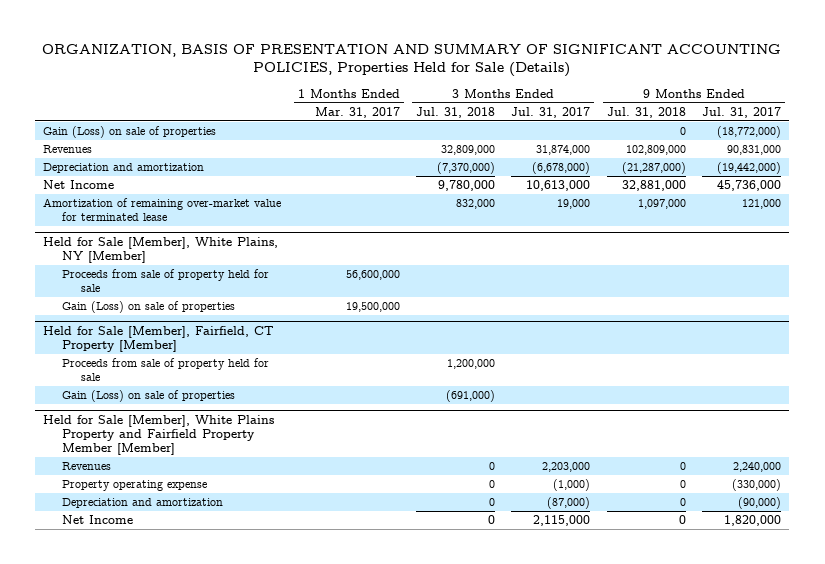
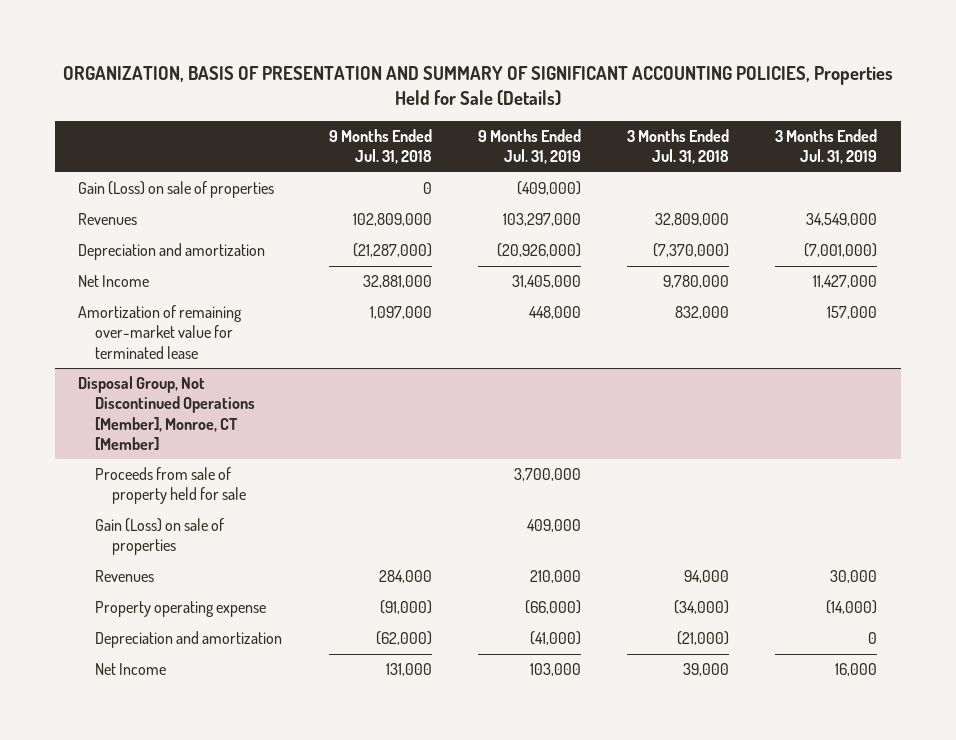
- | 1 Months Ended Mar. 31, 2017 | 3 Months Ended Jul. 31, 2018 | 3 Months Ended Jul. 31, 2017 | 9 Months Ended Jul. 31, 2018 | 9 Months Ended Jul. 31, 2017
+ | 9 Months Ended Jul. 31, 2018 | 9 Months Ended Jul. 31, 2019 | 3 Months Ended Jul. 31, 2018 | 3 Months Ended Jul. 31, 2019
- Held for Sale [Member], White Plains, NY [Member]
+ Disposal Group, Not Discontinued Operations [Member], Monroe, CT [Member]
- Held for Sale [Member], Fairfield, CT Property [Member]
- Proceeds from sale of property held for sale | | 1,200,000 | | |
- Gain (Loss) on sale of properties | | (691,000) | | |
- Held for Sale [Member], White Plains Property and Fairfield Property Member [Member]
- Revenues | | 0 | 2,203,000 | 0 | 2,240,000
- Property operating expense | | 0 | (1,000) | 0 | (330,000)
- Depreciation and amortization | | 0 | (87,000) | 0 | (90,000)
- Net Income | | 0 | 2,115,000 | 0 | 1,820,000
+ Revenues | 284,000 | 210,000 | 94,000 | 30,000
+ Property operating expense | (91,000) | (66,000) | (34,000) | (14,000)
+ Depreciation and amortization | (62,000) | (41,000) | (21,000) | 0
+ Net Income | 131,000 | 103,000 | 39,000 | 16,000

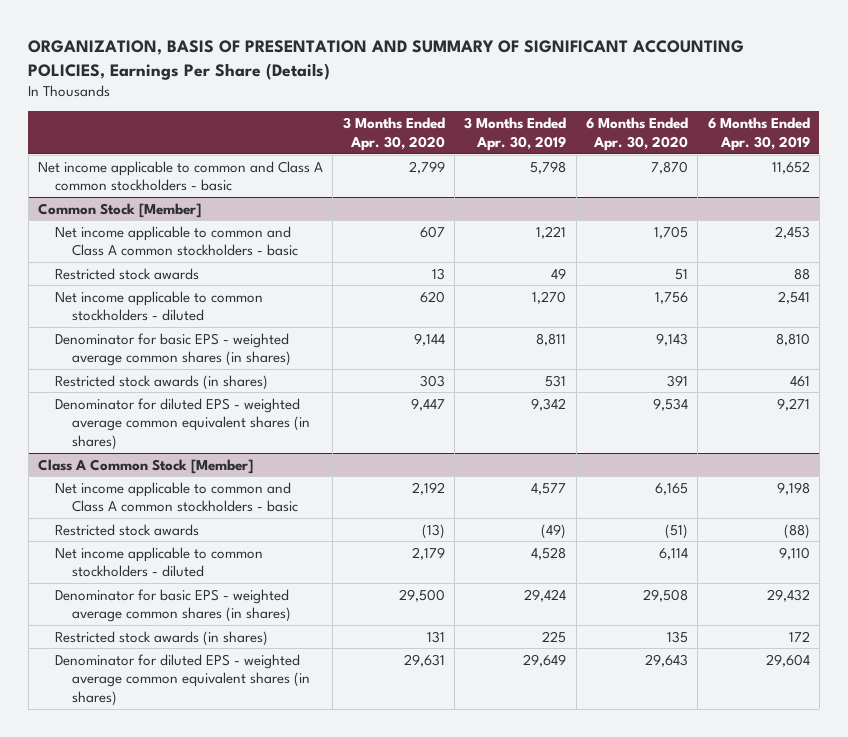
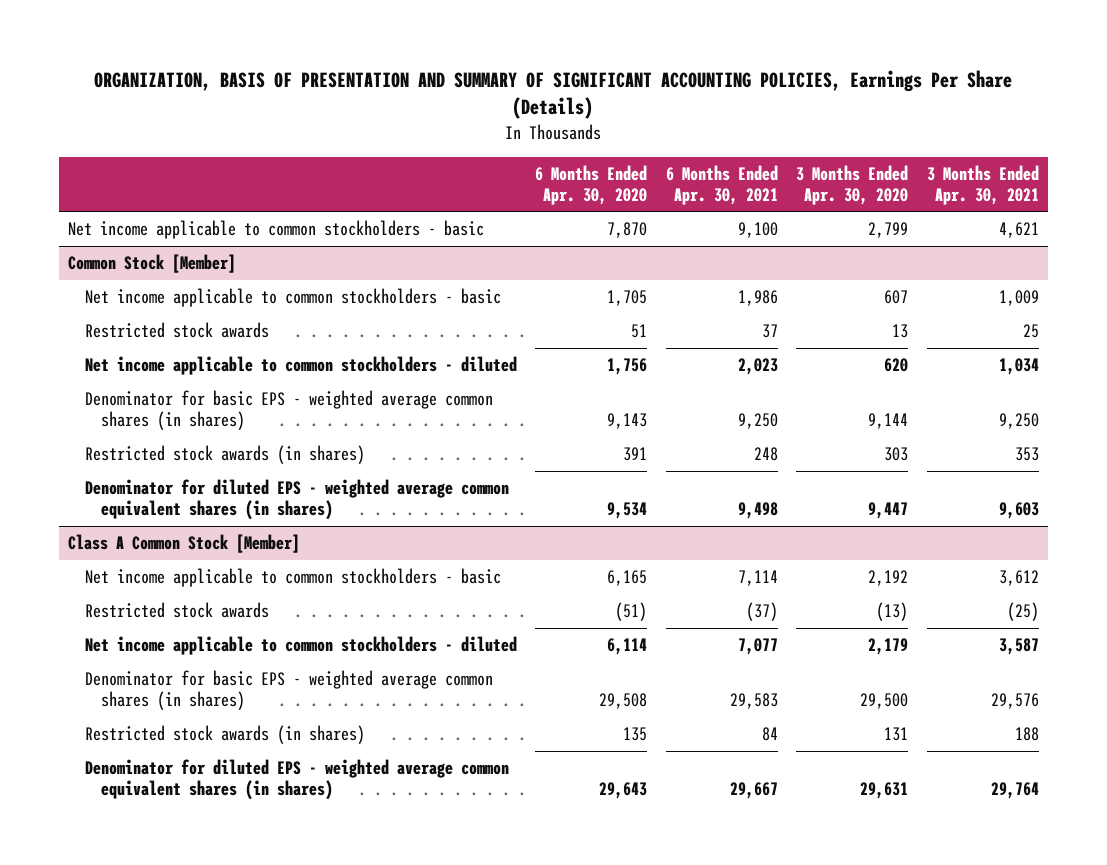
- | 3 Months Ended Apr. 30, 2020 | 3 Months Ended Apr. 30, 2019 | 6 Months Ended Apr. 30, 2020 | 6 Months Ended Apr. 30, 2019
+ | 6 Months Ended Apr. 30, 2020 | 6 Months Ended Apr. 30, 2021 | 3 Months Ended Apr. 30, 2020 | 3 Months Ended Apr. 30, 2021
- Net income applicable to common and Class A common stockholders - basic | 2,799 | 5,798 | 7,870 | 11,652
+ Net income applicable to common stockholders - basic | 7,870 | 9,100 | 2,799 | 4,621
@ Common Stock [Member]
- Net income applicable to common and Class A common stockholders - basic | 607 | 1,221 | 1,705 | 2,453
+ Net income applicable to common stockholders - basic | 1,705 | 1,986 | 607 | 1,009
@ Class A Common Stock [Member]
- Net income applicable to common and Class A common stockholders - basic | 2,192 | 4,577 | 6,165 | 9,198
+ Net income applicable to common stockholders - basic | 6,165 | 7,114 | 2,192 | 3,612

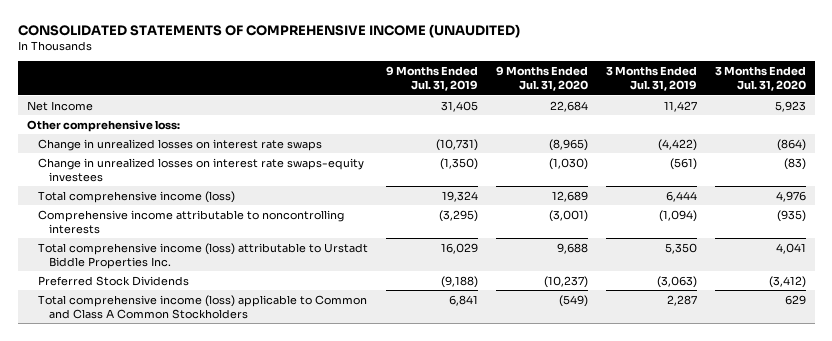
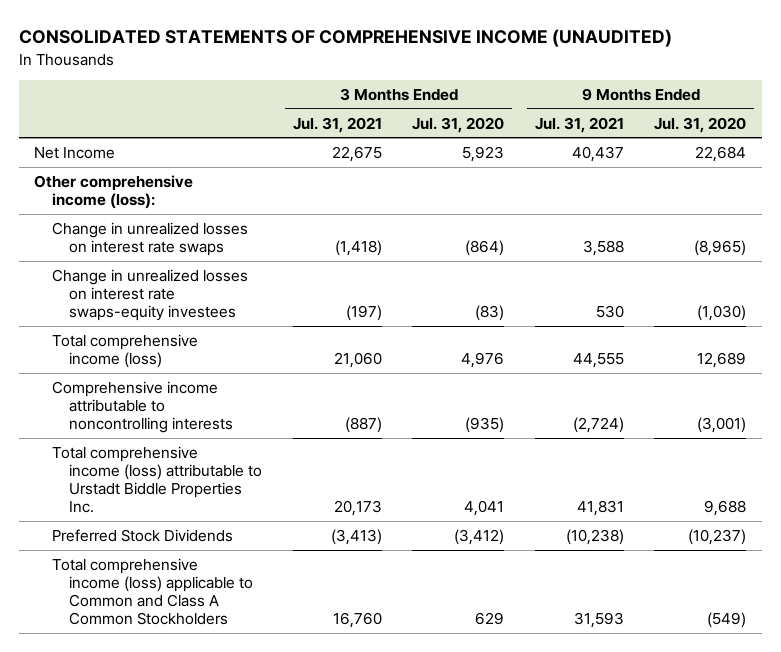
- | 9 Months Ended Jul. 31, 2019 | 9 Months Ended Jul. 31, 2020 | 3 Months Ended Jul. 31, 2019 | 3 Months Ended Jul. 31, 2020
+ | 3 Months Ended Jul. 31, 2021 | 3 Months Ended Jul. 31, 2020 | 9 Months Ended Jul. 31, 2021 | 9 Months Ended Jul. 31, 2020
- Other comprehensive loss:
+ Other comprehensive income (loss):

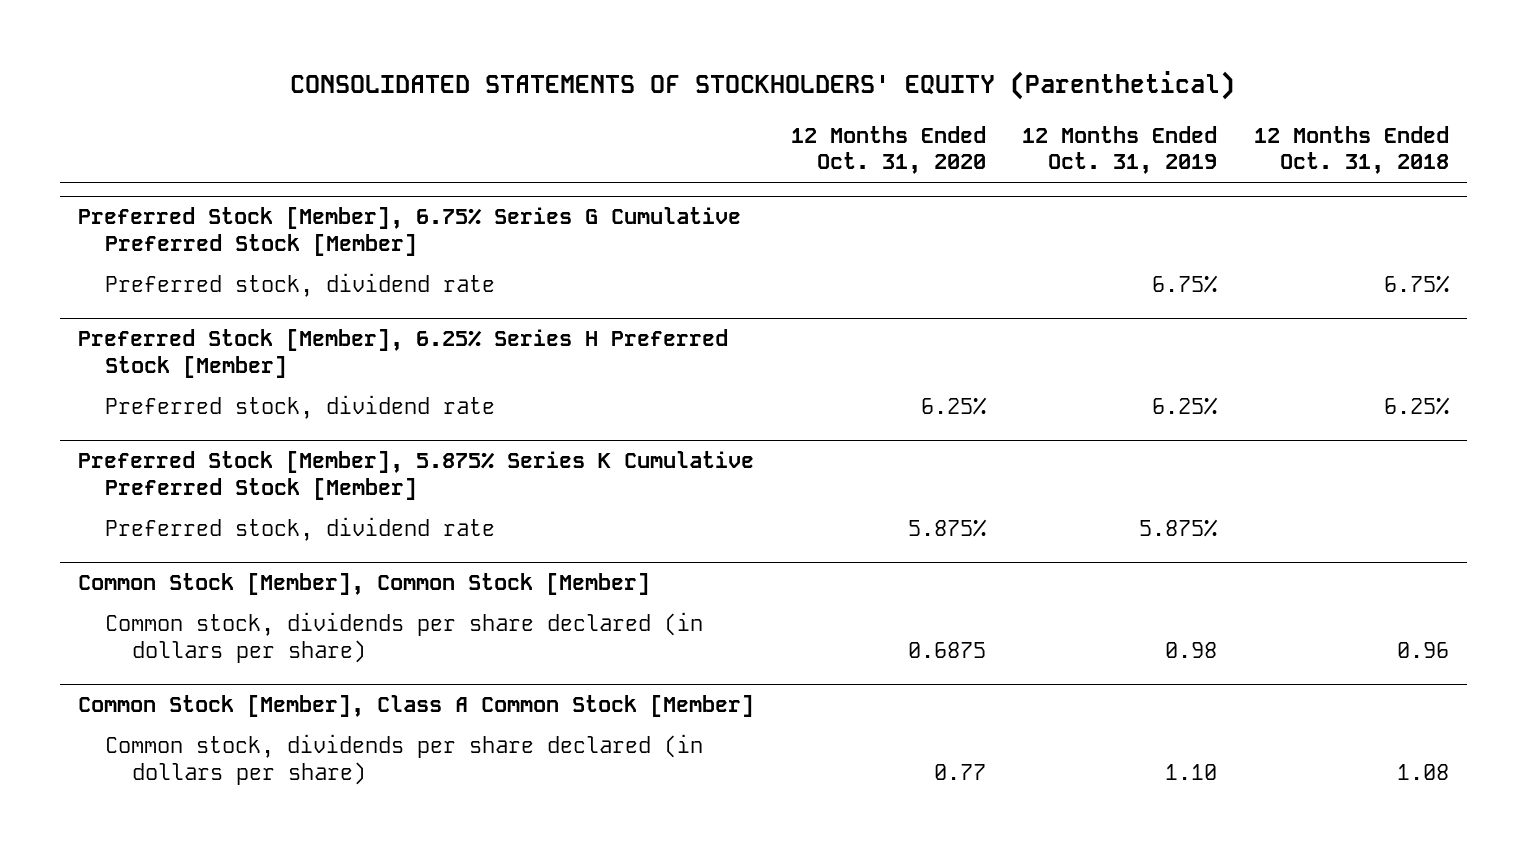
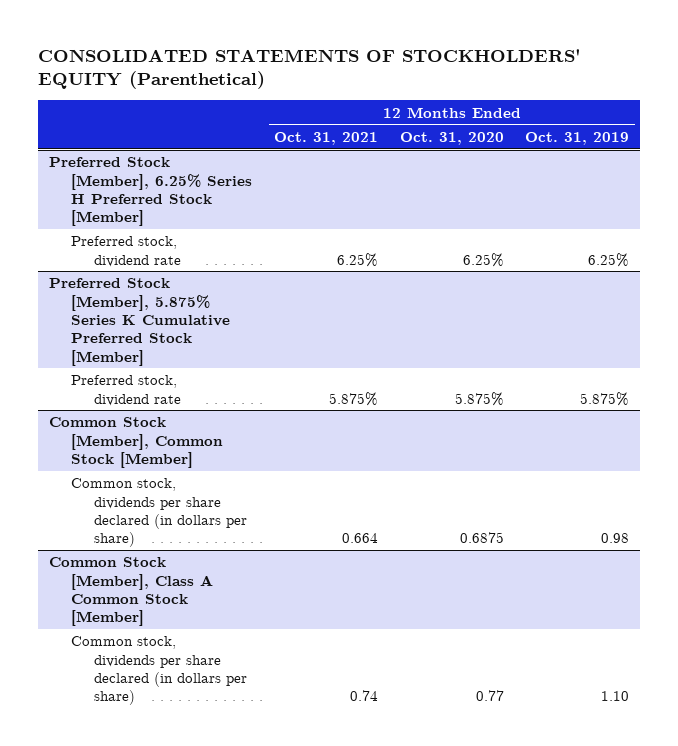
- | 12 Months Ended Oct. 31, 2020 | 12 Months Ended Oct. 31, 2019 | 12 Months Ended Oct. 31, 2018
+ | 12 Months Ended Oct. 31, 2021 | 12 Months Ended Oct. 31, 2020 | 12 Months Ended Oct. 31, 2019
- Preferred Stock [Member], 6.75% Series G Cumulative Preferred Stock [Member]
- Preferred stock, dividend rate | | 6.75% | 6.75%

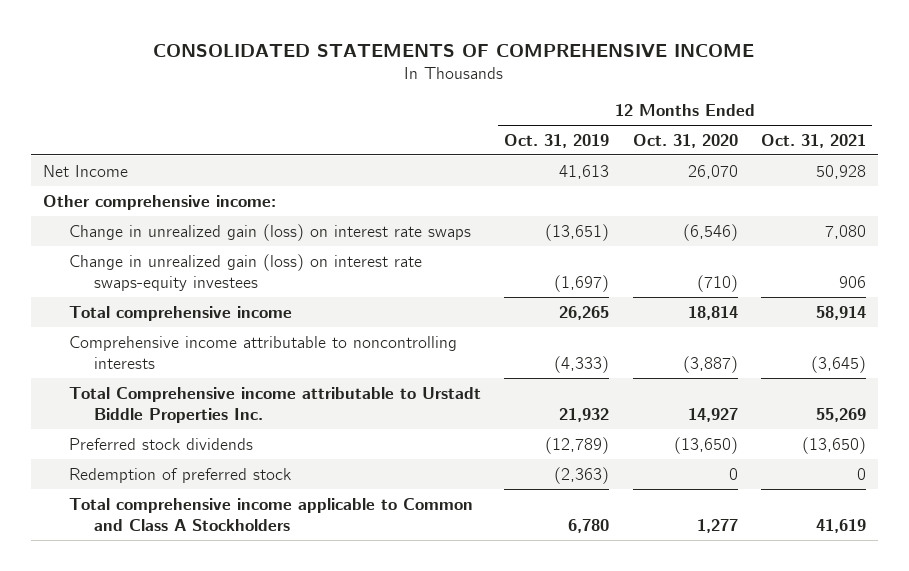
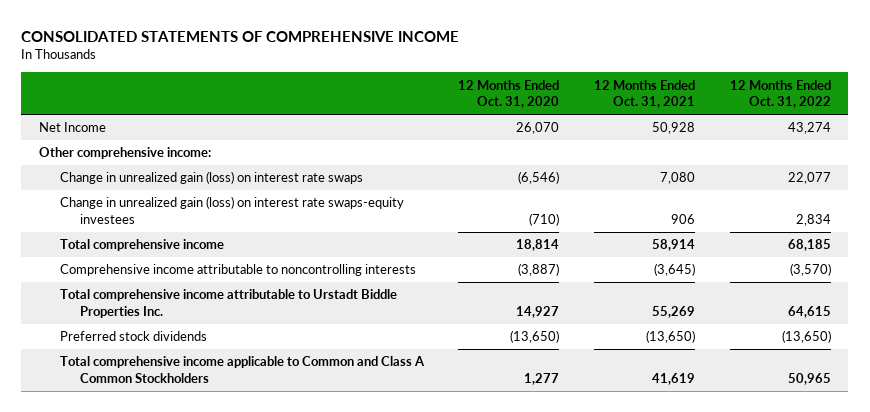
- | 12 Months Ended Oct. 31, 2019 | 12 Months Ended Oct. 31, 2020 | 12 Months Ended Oct. 31, 2021
+ | 12 Months Ended Oct. 31, 2020 | 12 Months Ended Oct. 31, 2021 | 12 Months Ended Oct. 31, 2022
- Total Comprehensive income attributable to Urstadt Biddle Properties Inc. | 21,932 | 14,927 | 55,269
+ Total comprehensive income attributable to Urstadt Biddle Properties Inc. | 14,927 | 55,269 | 64,615
- Redemption of preferred stock | (2,363) | 0 | 0
- Total comprehensive income applicable to Common and Class A Stockholders | 6,780 | 1,277 | 41,619
+ Total comprehensive income applicable to Common and Class A Common Stockholders | 1,277 | 41,619 | 50,965

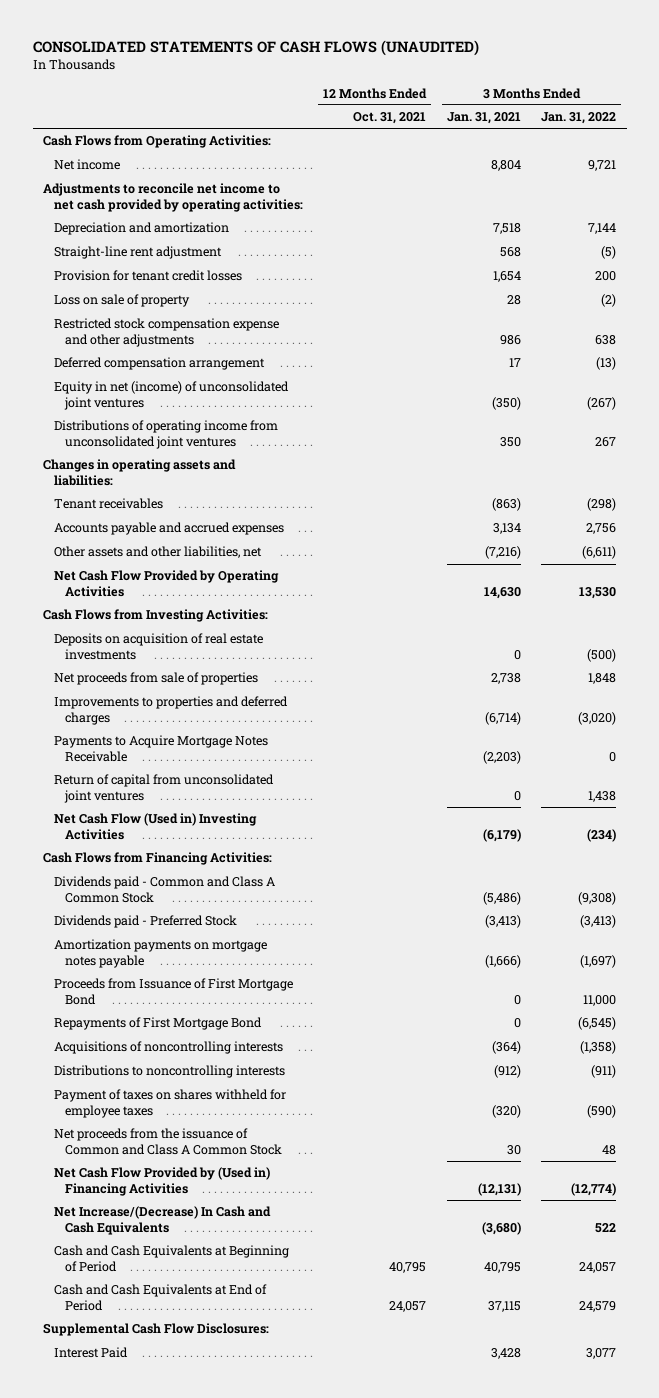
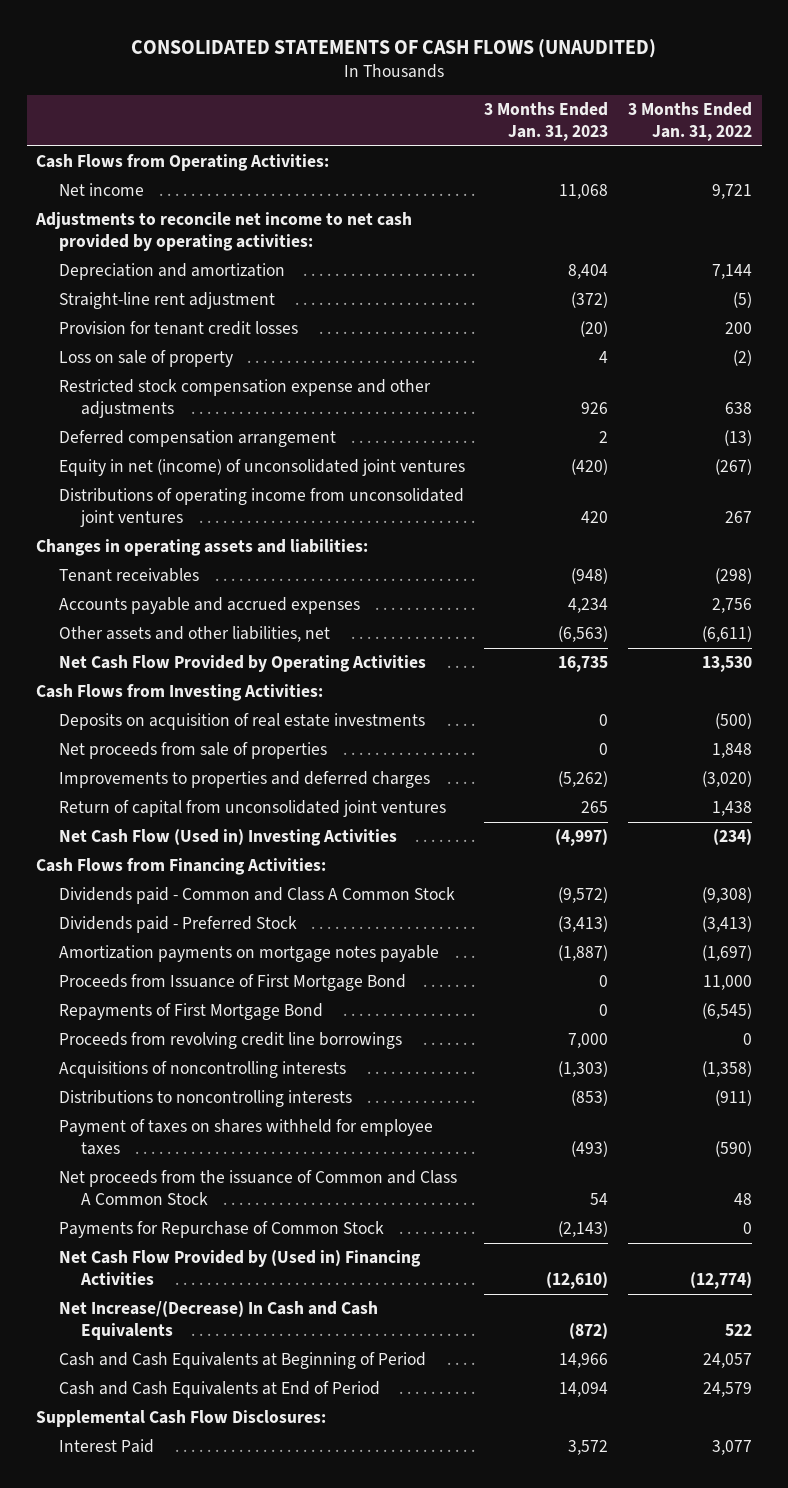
- | 12 Months Ended Oct. 31, 2021 | 3 Months Ended Jan. 31, 2021 | 3 Months Ended Jan. 31, 2022
+ | 3 Months Ended Jan. 31, 2023 | 3 Months Ended Jan. 31, 2022
- Payments to Acquire Mortgage Notes Receivable | | (2,203) | 0
+ Proceeds from revolving credit line borrowings | 7,000 | 0
+ Payments for Repurchase of Common Stock | (2,143) | 0

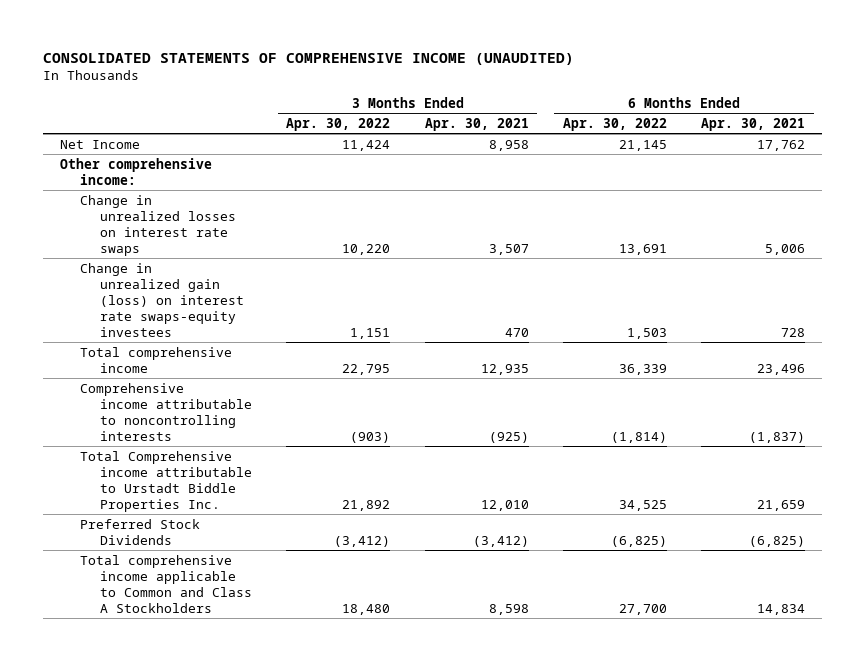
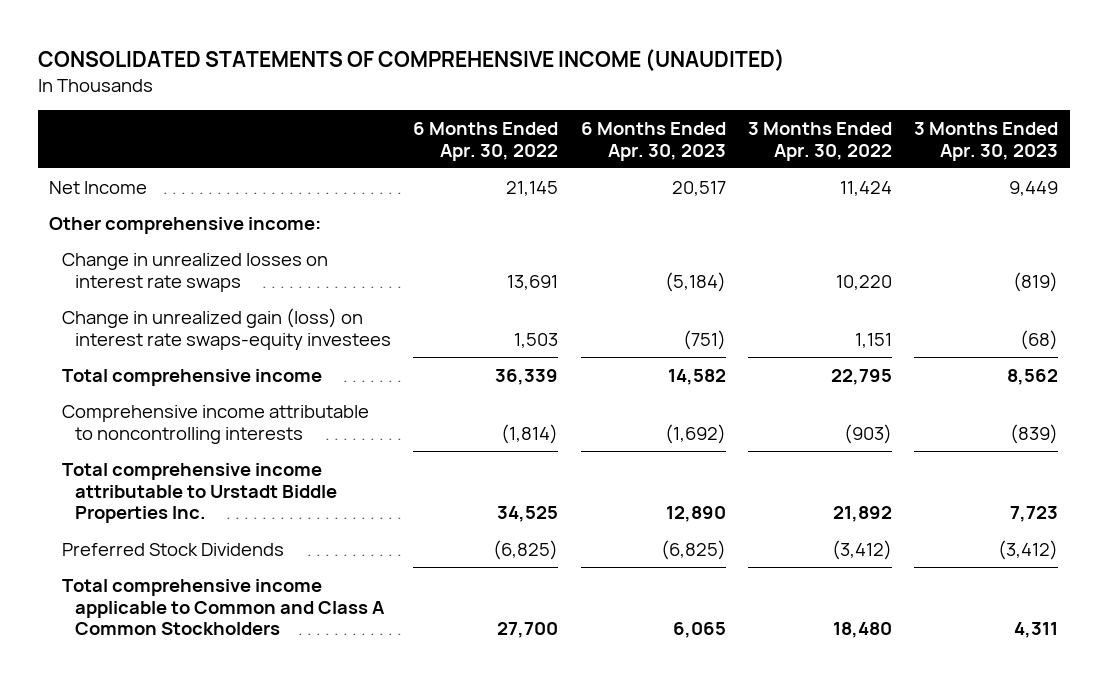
- | 3 Months Ended Apr. 30, 2022 | 3 Months Ended Apr. 30, 2021 | 6 Months Ended Apr. 30, 2022 | 6 Months Ended Apr. 30, 2021
+ | 6 Months Ended Apr. 30, 2022 | 6 Months Ended Apr. 30, 2023 | 3 Months Ended Apr. 30, 2022 | 3 Months Ended Apr. 30, 2023
- Total Comprehensive income attributable to Urstadt Biddle Properties Inc. | 21,892 | 12,010 | 34,525 | 21,659
+ Total comprehensive income attributable to Urstadt Biddle Properties Inc. | 34,525 | 12,890 | 21,892 | 7,723
- Total comprehensive income applicable to Common and Class A Stockholders | 18,480 | 8,598 | 27,700 | 14,834
+ Total comprehensive income applicable to Common and Class A Common Stockholders | 27,700 | 6,065 | 18,480 | 4,311

